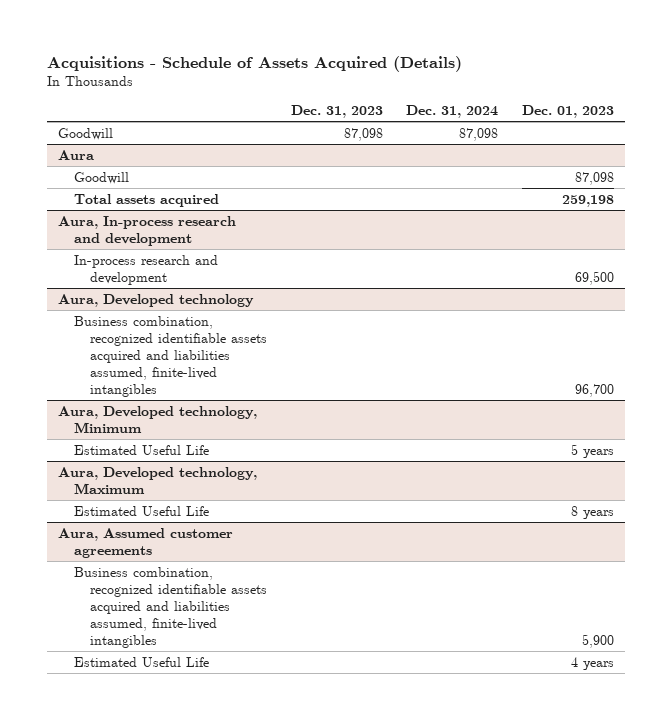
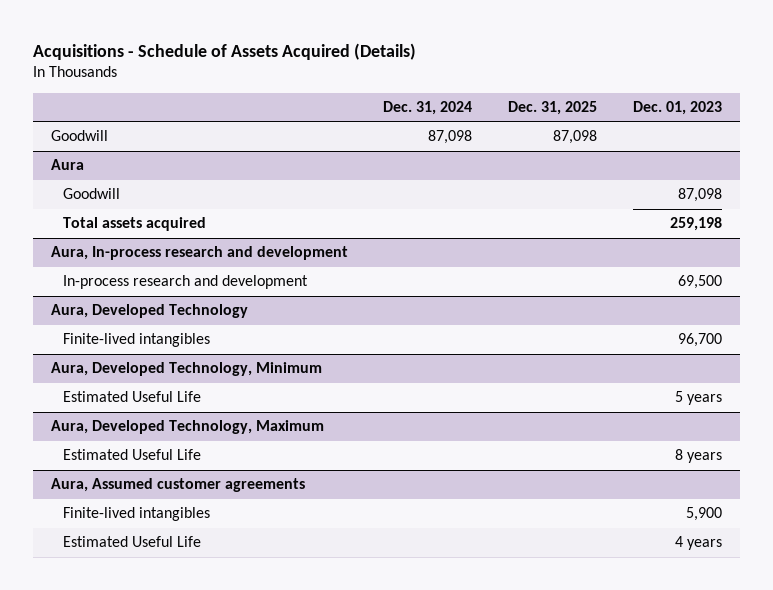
- | Dec. 31, 2023 | Dec. 31, 2024 | Dec. 01, 2023
+ | Dec. 31, 2024 | Dec. 31, 2025 | Dec. 01, 2023
- Aura, Developed technology
- Business combination, recognized identifiable assets acquired and liabilities assumed, finite-lived intangibles | | | 96,700
- Aura, Developed technology, Minimum
+ Aura, Developed Technology
+ Finite-lived intangibles | | | 96,700
+ Aura, Developed Technology, Minimum
- Aura, Developed technology, Maximum
+ Aura, Developed Technology, Maximum
@ Aura, Assumed customer agreements
- Business combination, recognized identifiable assets acquired and liabilities assumed, finite-lived intangibles | | | 5,900
+ Finite-lived intangibles | | | 5,900

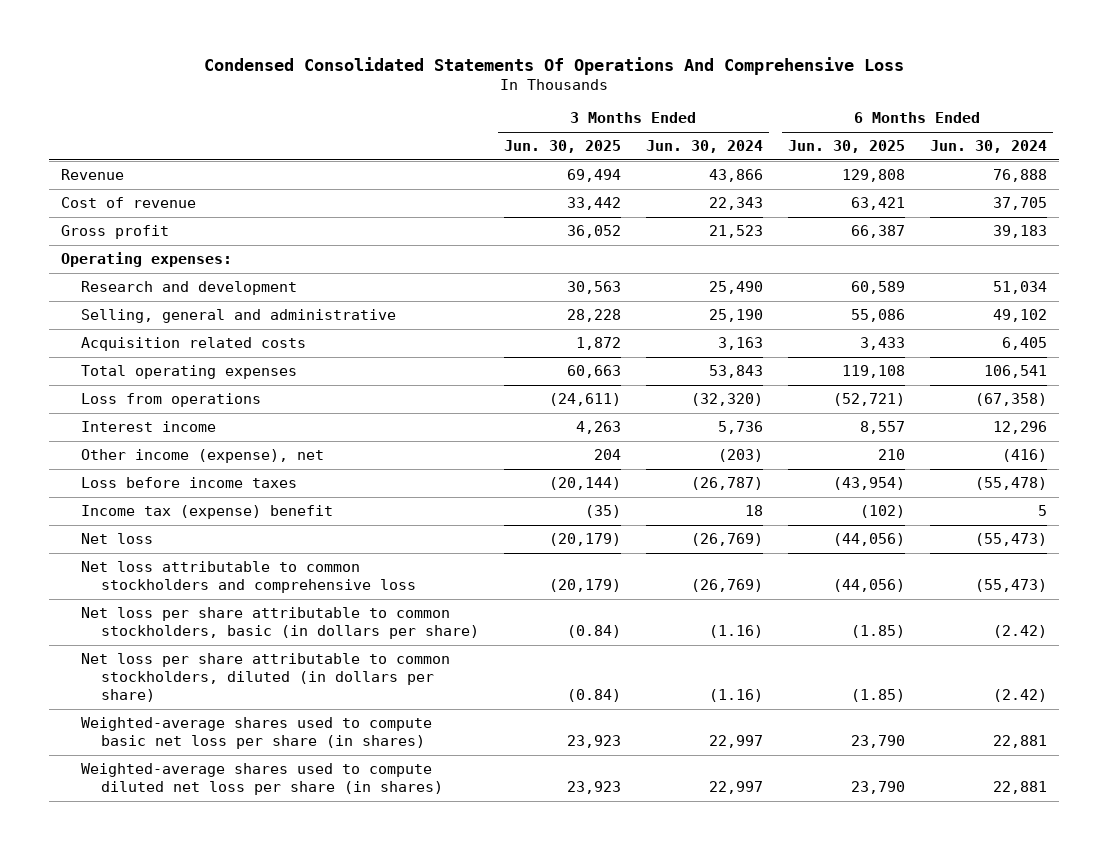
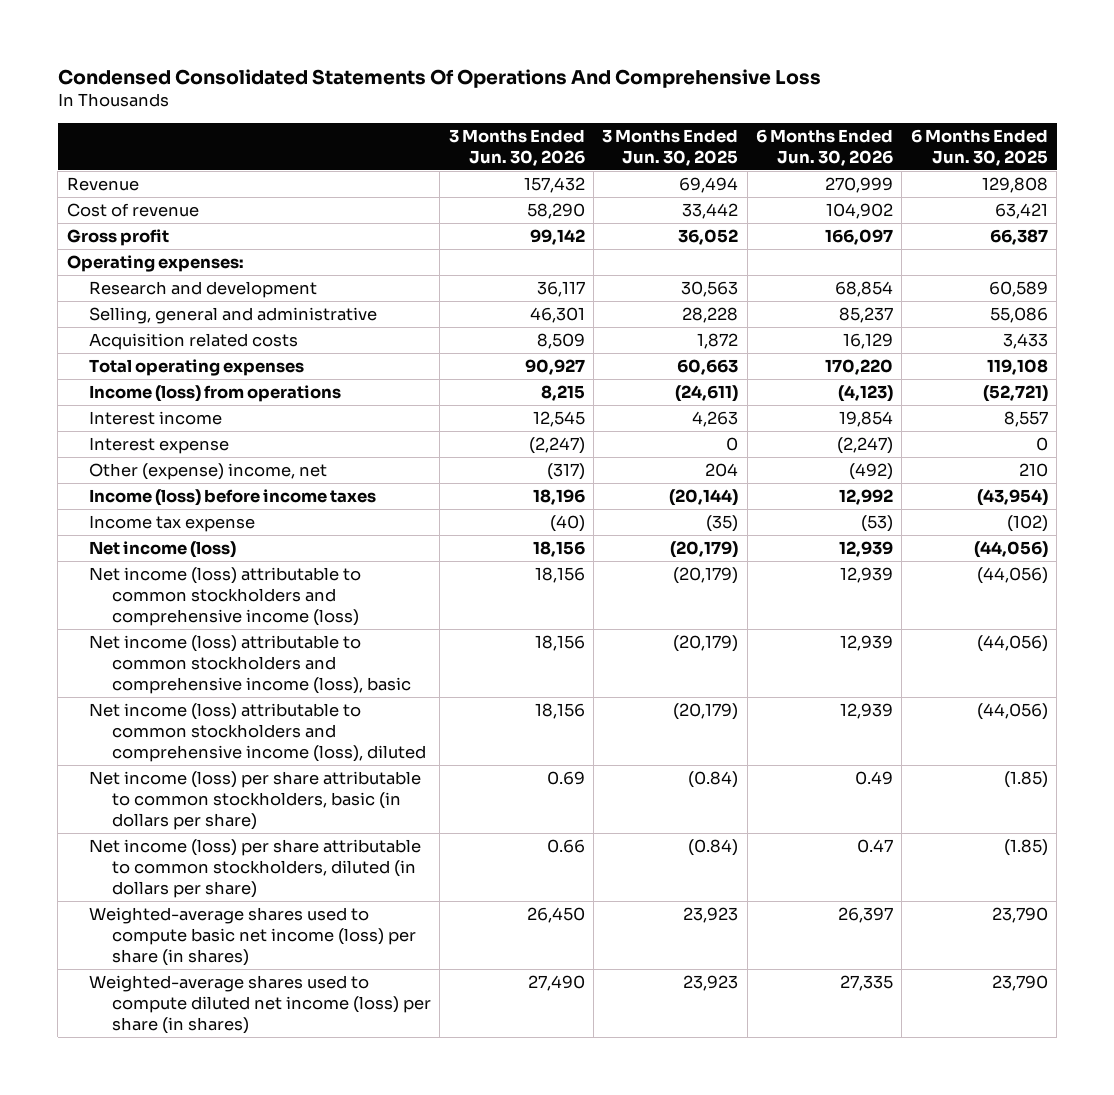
- | 3 Months Ended Jun. 30, 2025 | 3 Months Ended Jun. 30, 2024 | 6 Months Ended Jun. 30, 2025 | 6 Months Ended Jun. 30, 2024
+ | 3 Months Ended Jun. 30, 2026 | 3 Months Ended Jun. 30, 2025 | 6 Months Ended Jun. 30, 2026 | 6 Months Ended Jun. 30, 2025
- Loss from operations | (24,611) | (32,320) | (52,721) | (67,358)
+ Income (loss) from operations | 8,215 | (24,611) | (4,123) | (52,721)
- Other income (expense), net | 204 | (203) | 210 | (416)
- Loss before income taxes | (20,144) | (26,787) | (43,954) | (55,478)
- Income tax (expense) benefit | (35) | 18 | (102) | 5
- Net loss | (20,179) | (26,769) | (44,056) | (55,473)
- Net loss attributable to common stockholders and comprehensive loss | (20,179) | (26,769) | (44,056) | (55,473)
- Net loss per share attributable to common stockholders, basic (in dollars per share) | (0.84) | (1.16) | (1.85) | (2.42)
- Net loss per share attributable to common stockholders, diluted (in dollars per share) | (0.84) | (1.16) | (1.85) | (2.42)
- Weighted-average shares used to compute basic net loss per share (in shares) | 23,923 | 22,997 | 23,790 | 22,881
- Weighted-average shares used to compute diluted net loss per share (in shares) | 23,923 | 22,997 | 23,790 | 22,881
+ Interest expense | (2,247) | 0 | (2,247) | 0
+ Other (expense) income, net | (317) | 204 | (492) | 210
+ Income (loss) before income taxes | 18,196 | (20,144) | 12,992 | (43,954)
+ Income tax expense | (40) | (35) | (53) | (102)
+ Net income (loss) | 18,156 | (20,179) | 12,939 | (44,056)
+ Net income (loss) attributable to common stockholders and comprehensive income (loss) | 18,156 | (20,179) | 12,939 | (44,056)
+ Net income (loss) attributable to common stockholders and comprehensive income (loss), basic | 18,156 | (20,179) | 12,939 | (44,056)
+ Net income (loss) attributable to common stockholders and comprehensive income (loss), diluted | 18,156 | (20,179) | 12,939 | (44,056)
+ Net income (loss) per share attributable to common stockholders, basic (in dollars per share) | 0.69 | (0.84) | 0.49 | (1.85)
+ Net income (loss) per share attributable to common stockholders, diluted (in dollars per share) | 0.66 | (0.84) | 0.47 | (1.85)
+ Weighted-average shares used to compute basic net income (loss) per share (in shares) | 26,450 | 23,923 | 26,397 | 23,790
+ Weighted-average shares used to compute diluted net income (loss) per share (in shares) | 27,490 | 23,923 | 27,335 | 23,790

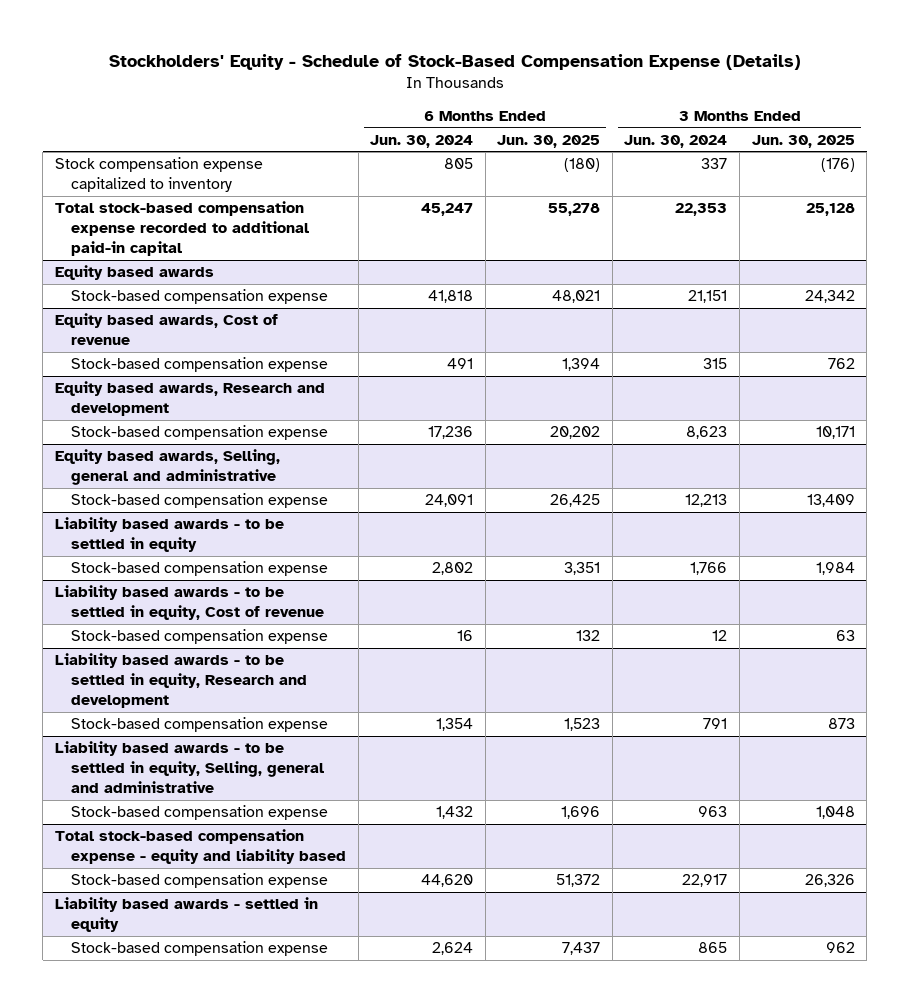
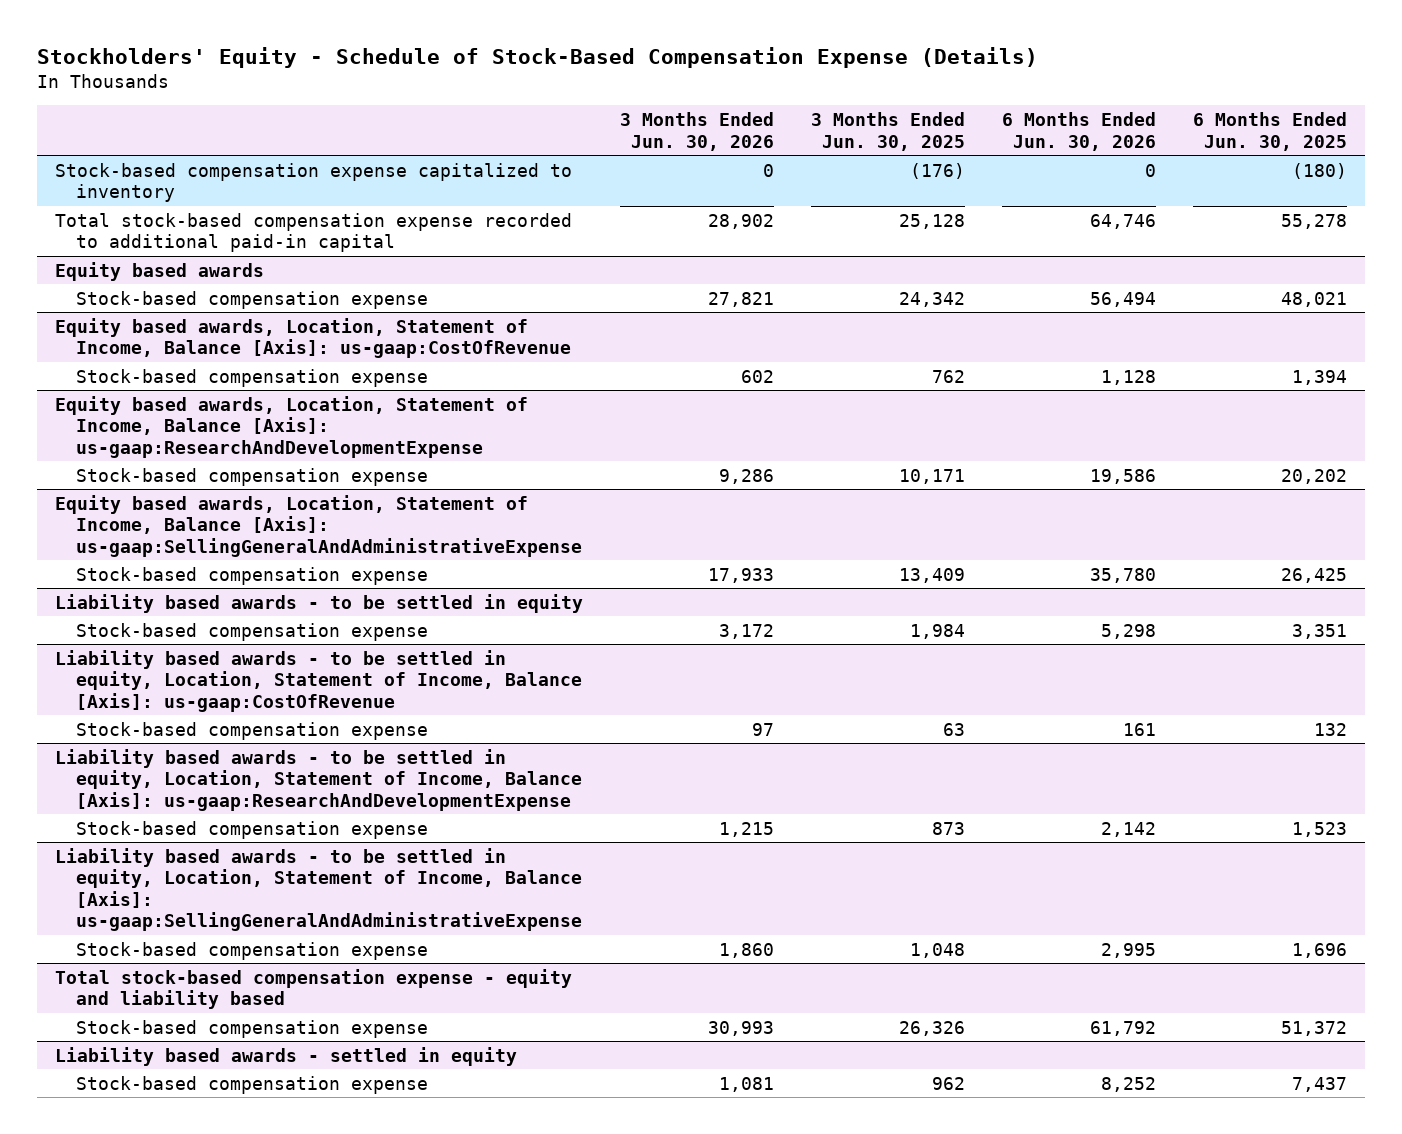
- | 6 Months Ended Jun. 30, 2024 | 6 Months Ended Jun. 30, 2025 | 3 Months Ended Jun. 30, 2024 | 3 Months Ended Jun. 30, 2025
+ | 3 Months Ended Jun. 30, 2026 | 3 Months Ended Jun. 30, 2025 | 6 Months Ended Jun. 30, 2026 | 6 Months Ended Jun. 30, 2025
- Stock compensation expense capitalized to inventory | 805 | (180) | 337 | (176)
+ Stock-based compensation expense capitalized to inventory | 0 | (176) | 0 | (180)
- Equity based awards, Cost of revenue
+ Equity based awards, Location, Statement of Income, Balance [Axis]: us-gaap:CostOfRevenue
- Equity based awards, Research and development
+ Equity based awards, Location, Statement of Income, Balance [Axis]: us-gaap:ResearchAndDevelopmentExpense
- Equity based awards, Selling, general and administrative
+ Equity based awards, Location, Statement of Income, Balance [Axis]: us-gaap:SellingGeneralAndAdministrativeExpense
- Liability based awards - to be settled in equity, Cost of revenue
+ Liability based awards - to be settled in equity, Location, Statement of Income, Balance [Axis]: us-gaap:CostOfRevenue
- Liability based awards - to be settled in equity, Research and development
+ Liability based awards - to be settled in equity, Location, Statement of Income, Balance [Axis]: us-gaap:ResearchAndDevelopmentExpense
- Liability based awards - to be settled in equity, Selling, general and administrative
+ Liability based awards - to be settled in equity, Location, Statement of Income, Balance [Axis]: us-gaap:SellingGeneralAndAdministrativeExpense

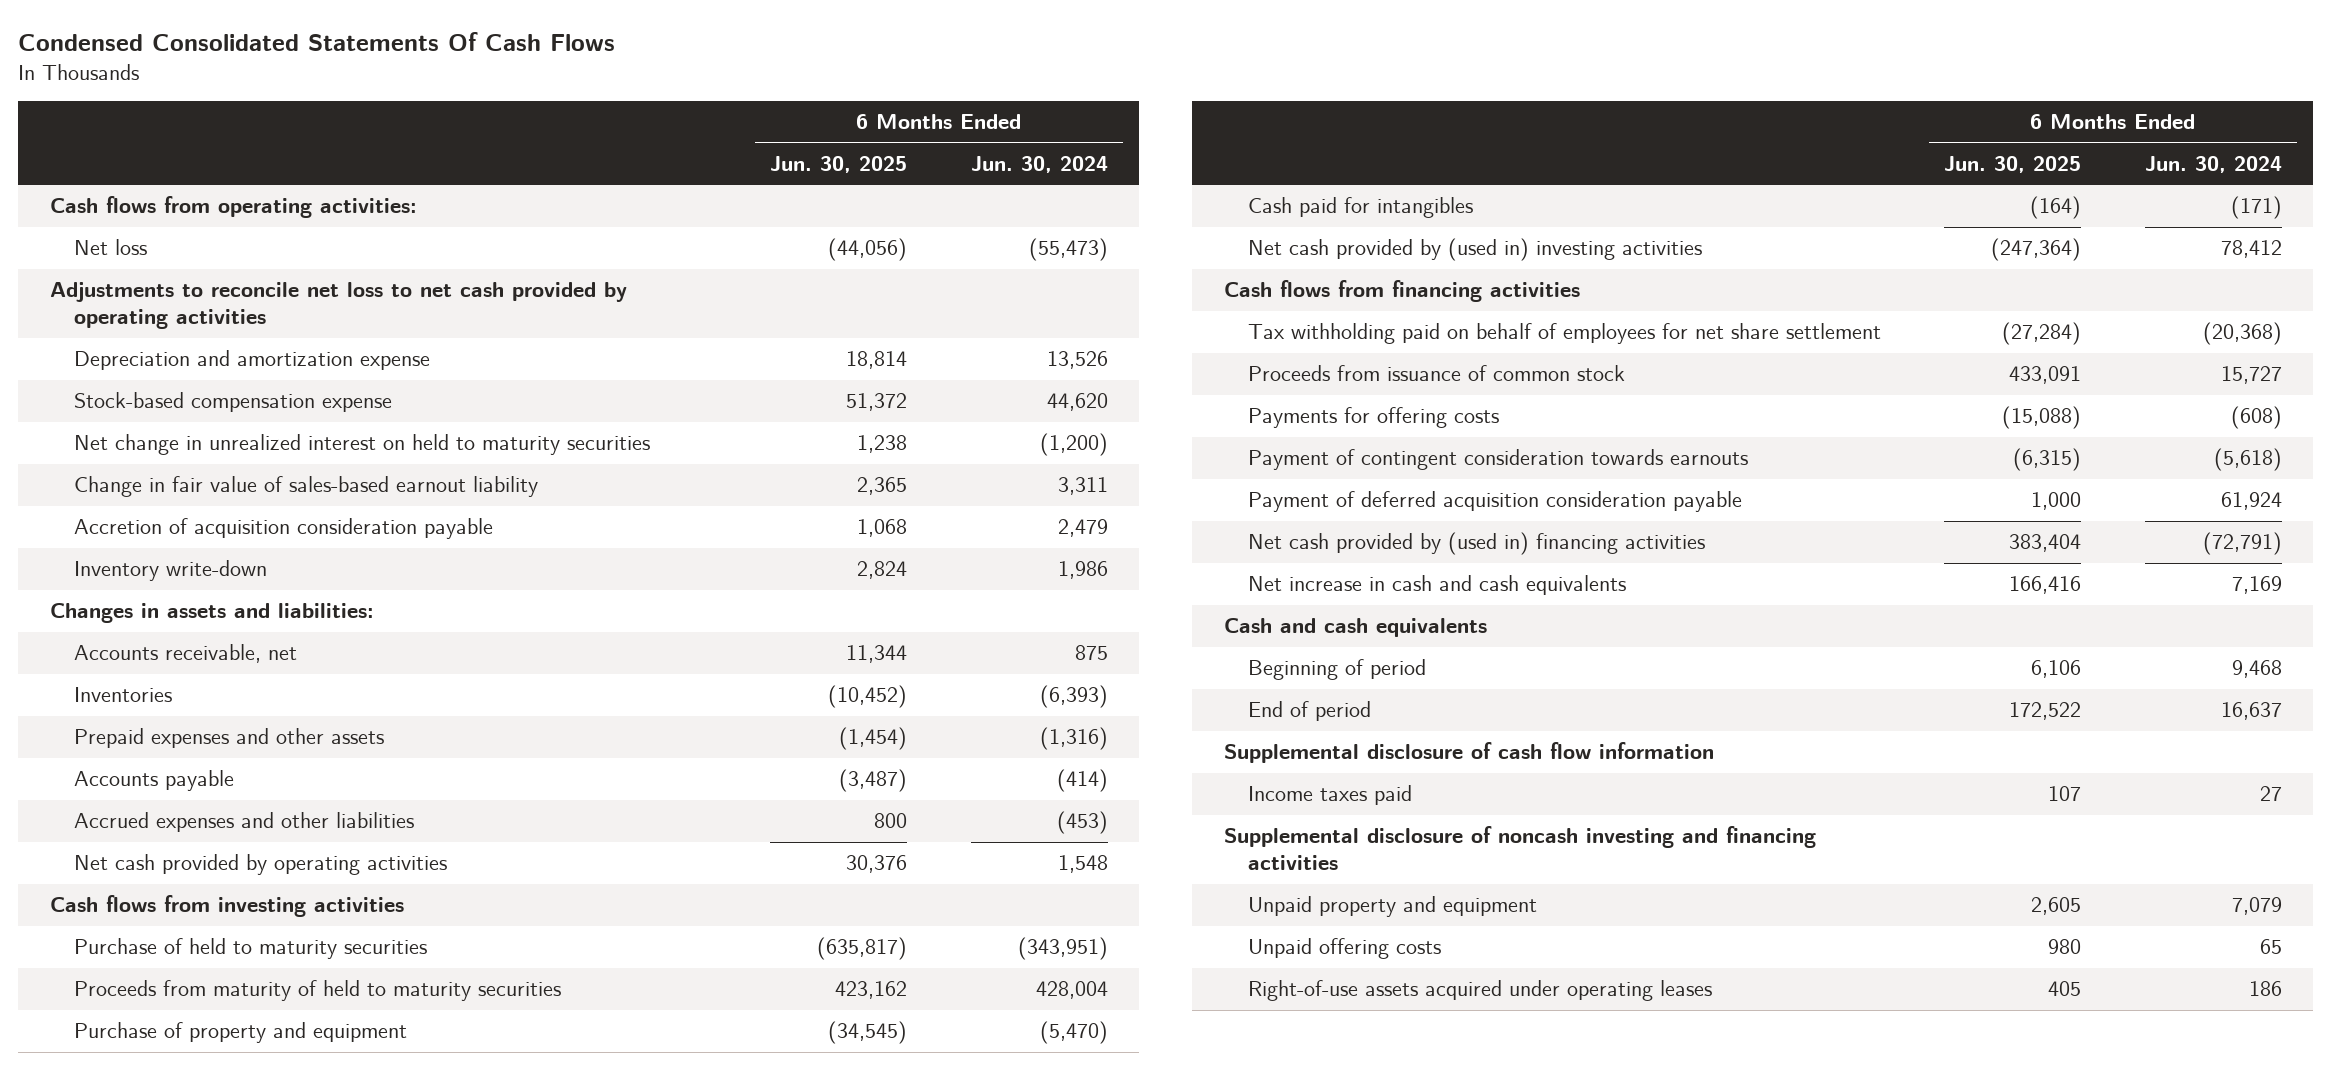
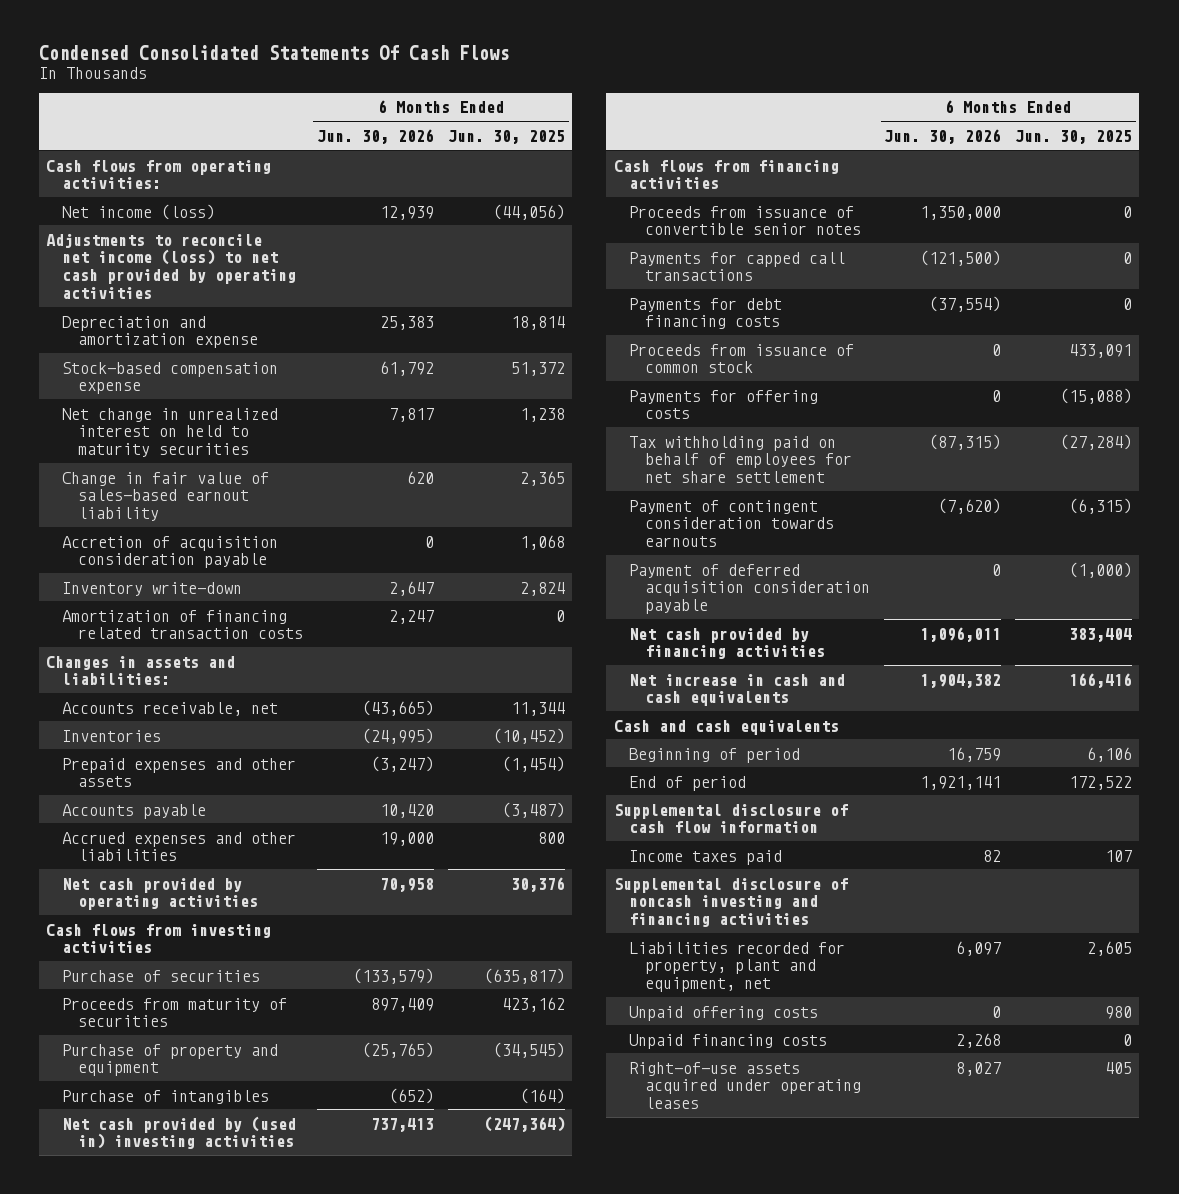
- | 6 Months Ended Jun. 30, 2025 | 6 Months Ended Jun. 30, 2024
+ | 6 Months Ended Jun. 30, 2026 | 6 Months Ended Jun. 30, 2025
- Net loss | (44,056) | (55,473)
- Adjustments to reconcile net loss to net cash provided by operating activities
+ Net income (loss) | 12,939 | (44,056)
+ Adjustments to reconcile net income (loss) to net cash provided by operating activities
+ Amortization of financing related transaction costs | 2,247 | 0
- Purchase of held to maturity securities | (635,817) | (343,951)
- Proceeds from maturity of held to maturity securities | 423,162 | 428,004
+ Purchase of securities | (133,579) | (635,817)
+ Proceeds from maturity of securities | 897,409 | 423,162
- Cash paid for intangibles | (164) | (171)
+ Purchase of intangibles | (652) | (164)
+ Proceeds from issuance of convertible senior notes | 1,350,000 | 0
+ Payments for capped call transactions | (121,500) | 0
+ Payments for debt financing costs | (37,554) | 0
moved down: Tax withholding paid on behalf of employees for net share settlement | (87,315) | (27,284)
- Payment of deferred acquisition consideration payable | 1,000 | 61,924
- Net cash provided by (used in) financing activities | 383,404 | (72,791)
+ Payment of deferred acquisition consideration payable | 0 | (1,000)
+ Net cash provided by financing activities | 1,096,011 | 383,404
- Unpaid property and equipment | 2,605 | 7,079
+ Liabilities recorded for property, plant and equipment, net | 6,097 | 2,605
+ Unpaid financing costs | 2,268 | 0

